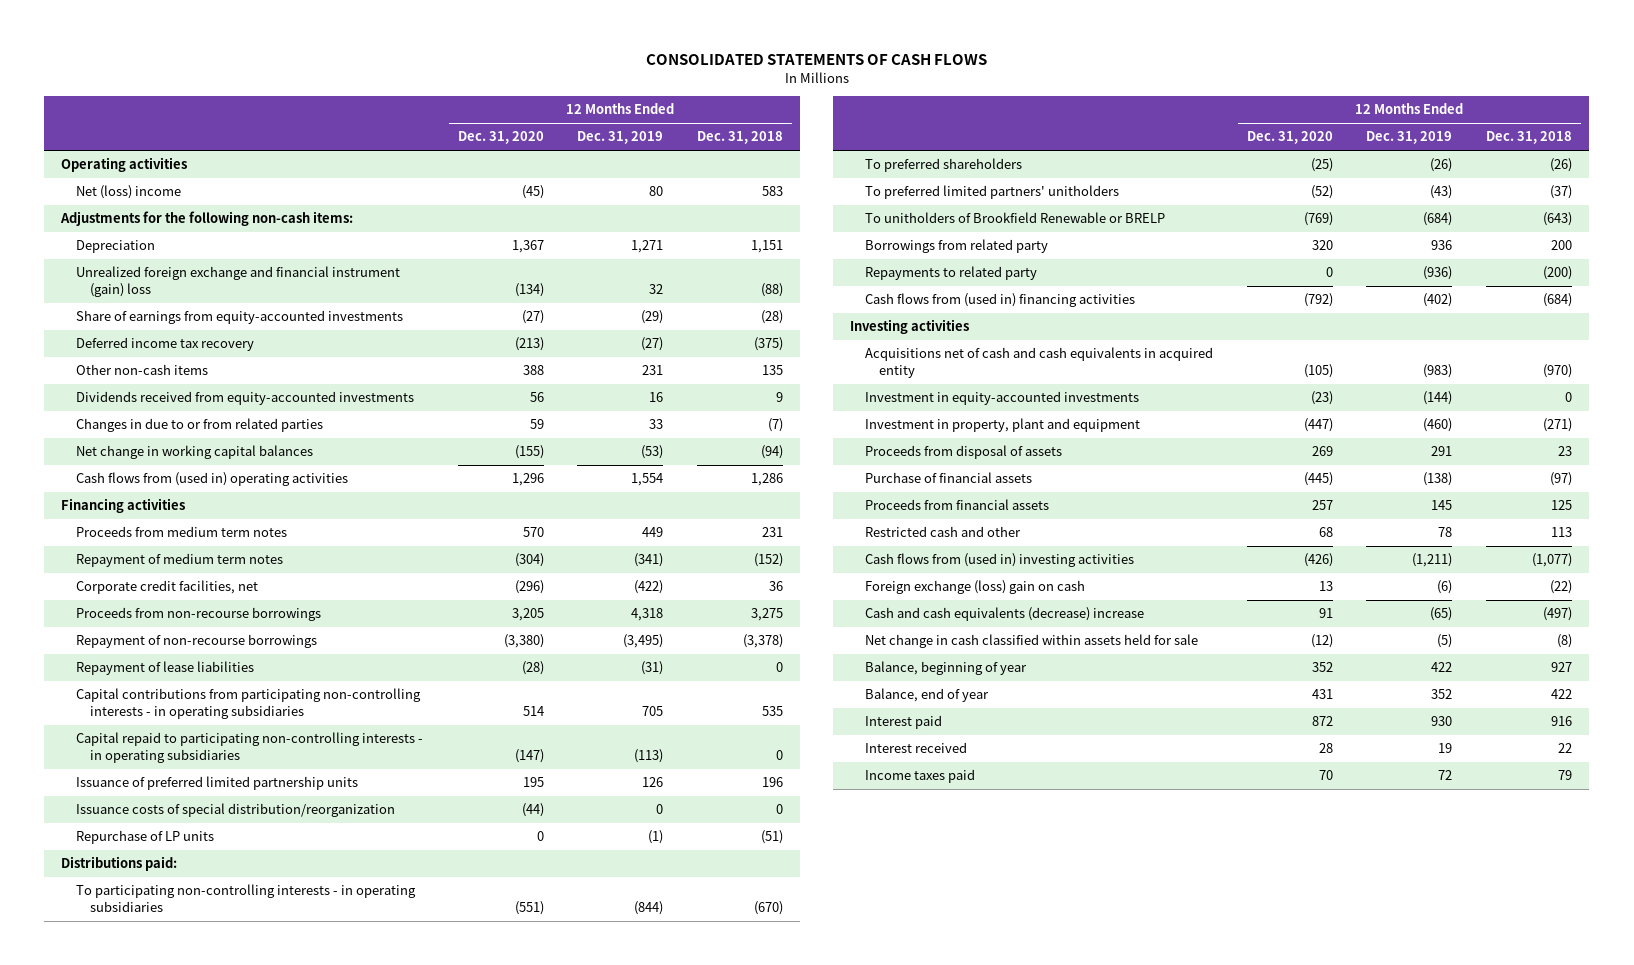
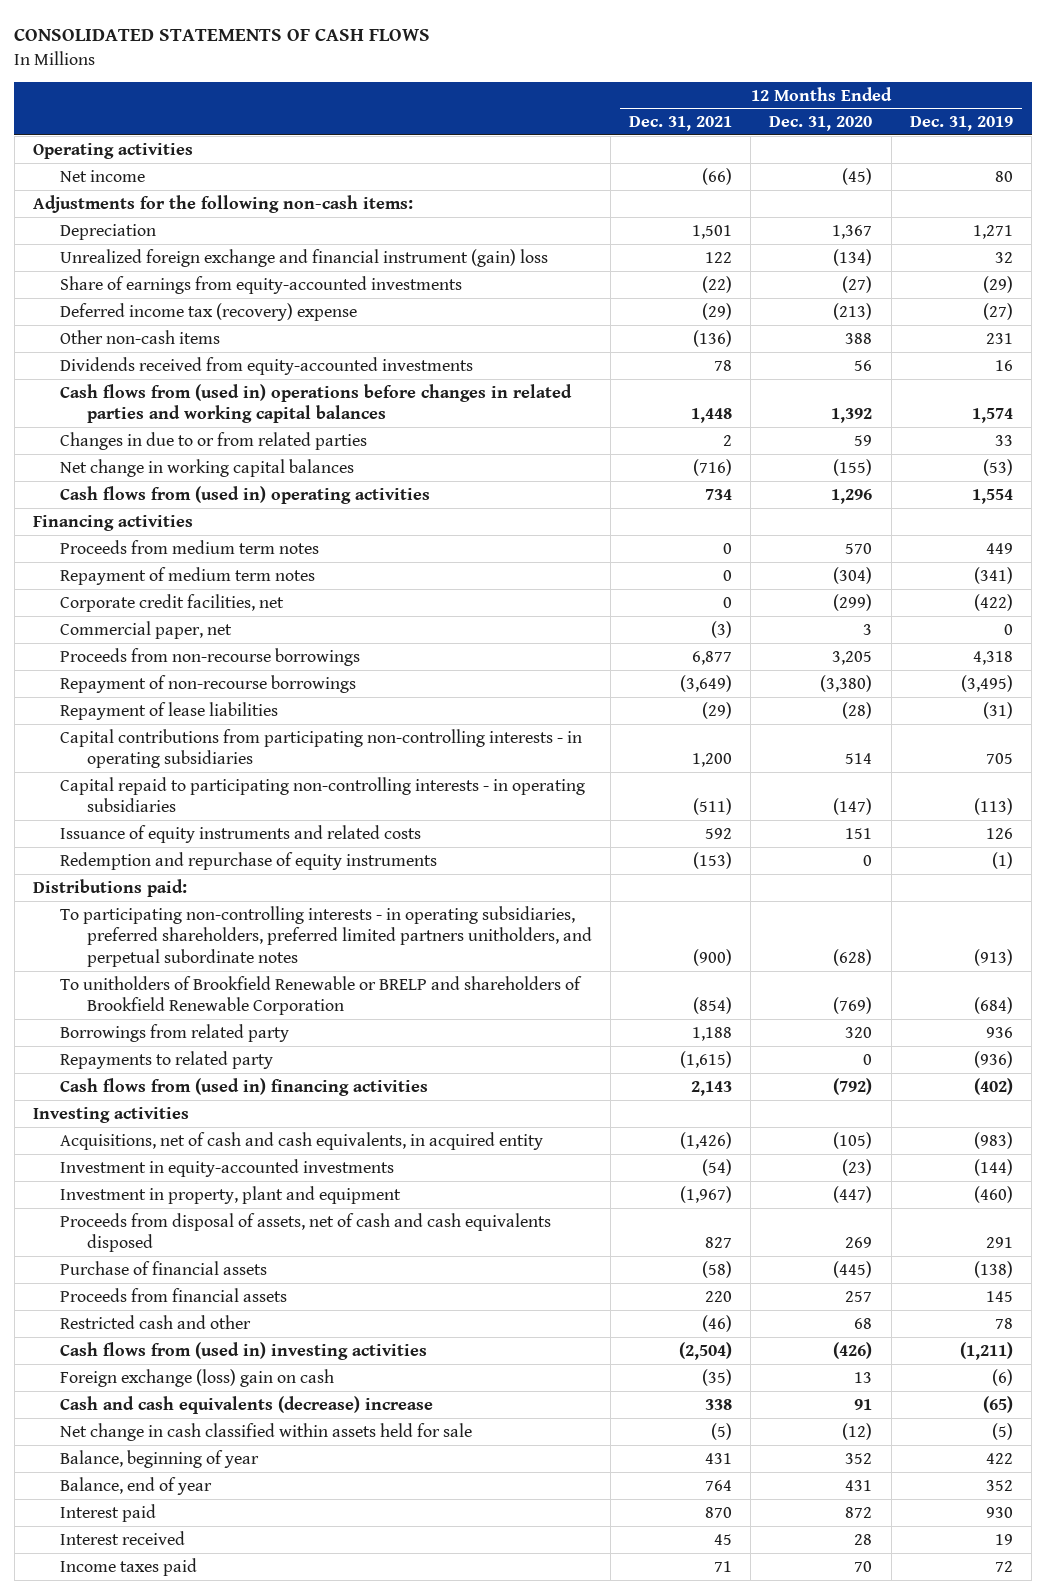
- | 12 Months Ended Dec. 31, 2020 | 12 Months Ended Dec. 31, 2019 | 12 Months Ended Dec. 31, 2018
+ | 12 Months Ended Dec. 31, 2021 | 12 Months Ended Dec. 31, 2020 | 12 Months Ended Dec. 31, 2019
- Net (loss) income | (45) | 80 | 583
+ Net income | (66) | (45) | 80
- Deferred income tax recovery | (213) | (27) | (375)
+ Deferred income tax (recovery) expense | (29) | (213) | (27)
+ Cash flows from (used in) operations before changes in related parties and working capital balances | 1,448 | 1,392 | 1,574
- Corporate credit facilities, net | (296) | (422) | 36
+ Corporate credit facilities, net | 0 | (299) | (422)
+ Commercial paper, net | (3) | 3 | 0
- Issuance of preferred limited partnership units | 195 | 126 | 196
- Issuance costs of special distribution/reorganization | (44) | 0 | 0
- Repurchase of LP units | 0 | (1) | (51)
+ Issuance of equity instruments and related costs | 592 | 151 | 126
+ Redemption and repurchase of equity instruments | (153) | 0 | (1)
- To participating non-controlling interests - in operating subsidiaries | (551) | (844) | (670)
- To preferred shareholders | (25) | (26) | (26)
- To preferred limited partners' unitholders | (52) | (43) | (37)
- To unitholders of Brookfield Renewable or BRELP | (769) | (684) | (643)
+ To participating non-controlling interests - in operating subsidiaries, preferred shareholders, preferred limited partners unitholders, and perpetual subordinate notes | (900) | (628) | (913)
+ To unitholders of Brookfield Renewable or BRELP and shareholders of Brookfield Renewable Corporation | (854) | (769) | (684)
- Acquisitions net of cash and cash equivalents in acquired entity | (105) | (983) | (970)
+ Acquisitions, net of cash and cash equivalents, in acquired entity | (1,426) | (105) | (983)
- Proceeds from disposal of assets | 269 | 291 | 23
+ Proceeds from disposal of assets, net of cash and cash equivalents disposed | 827 | 269 | 291

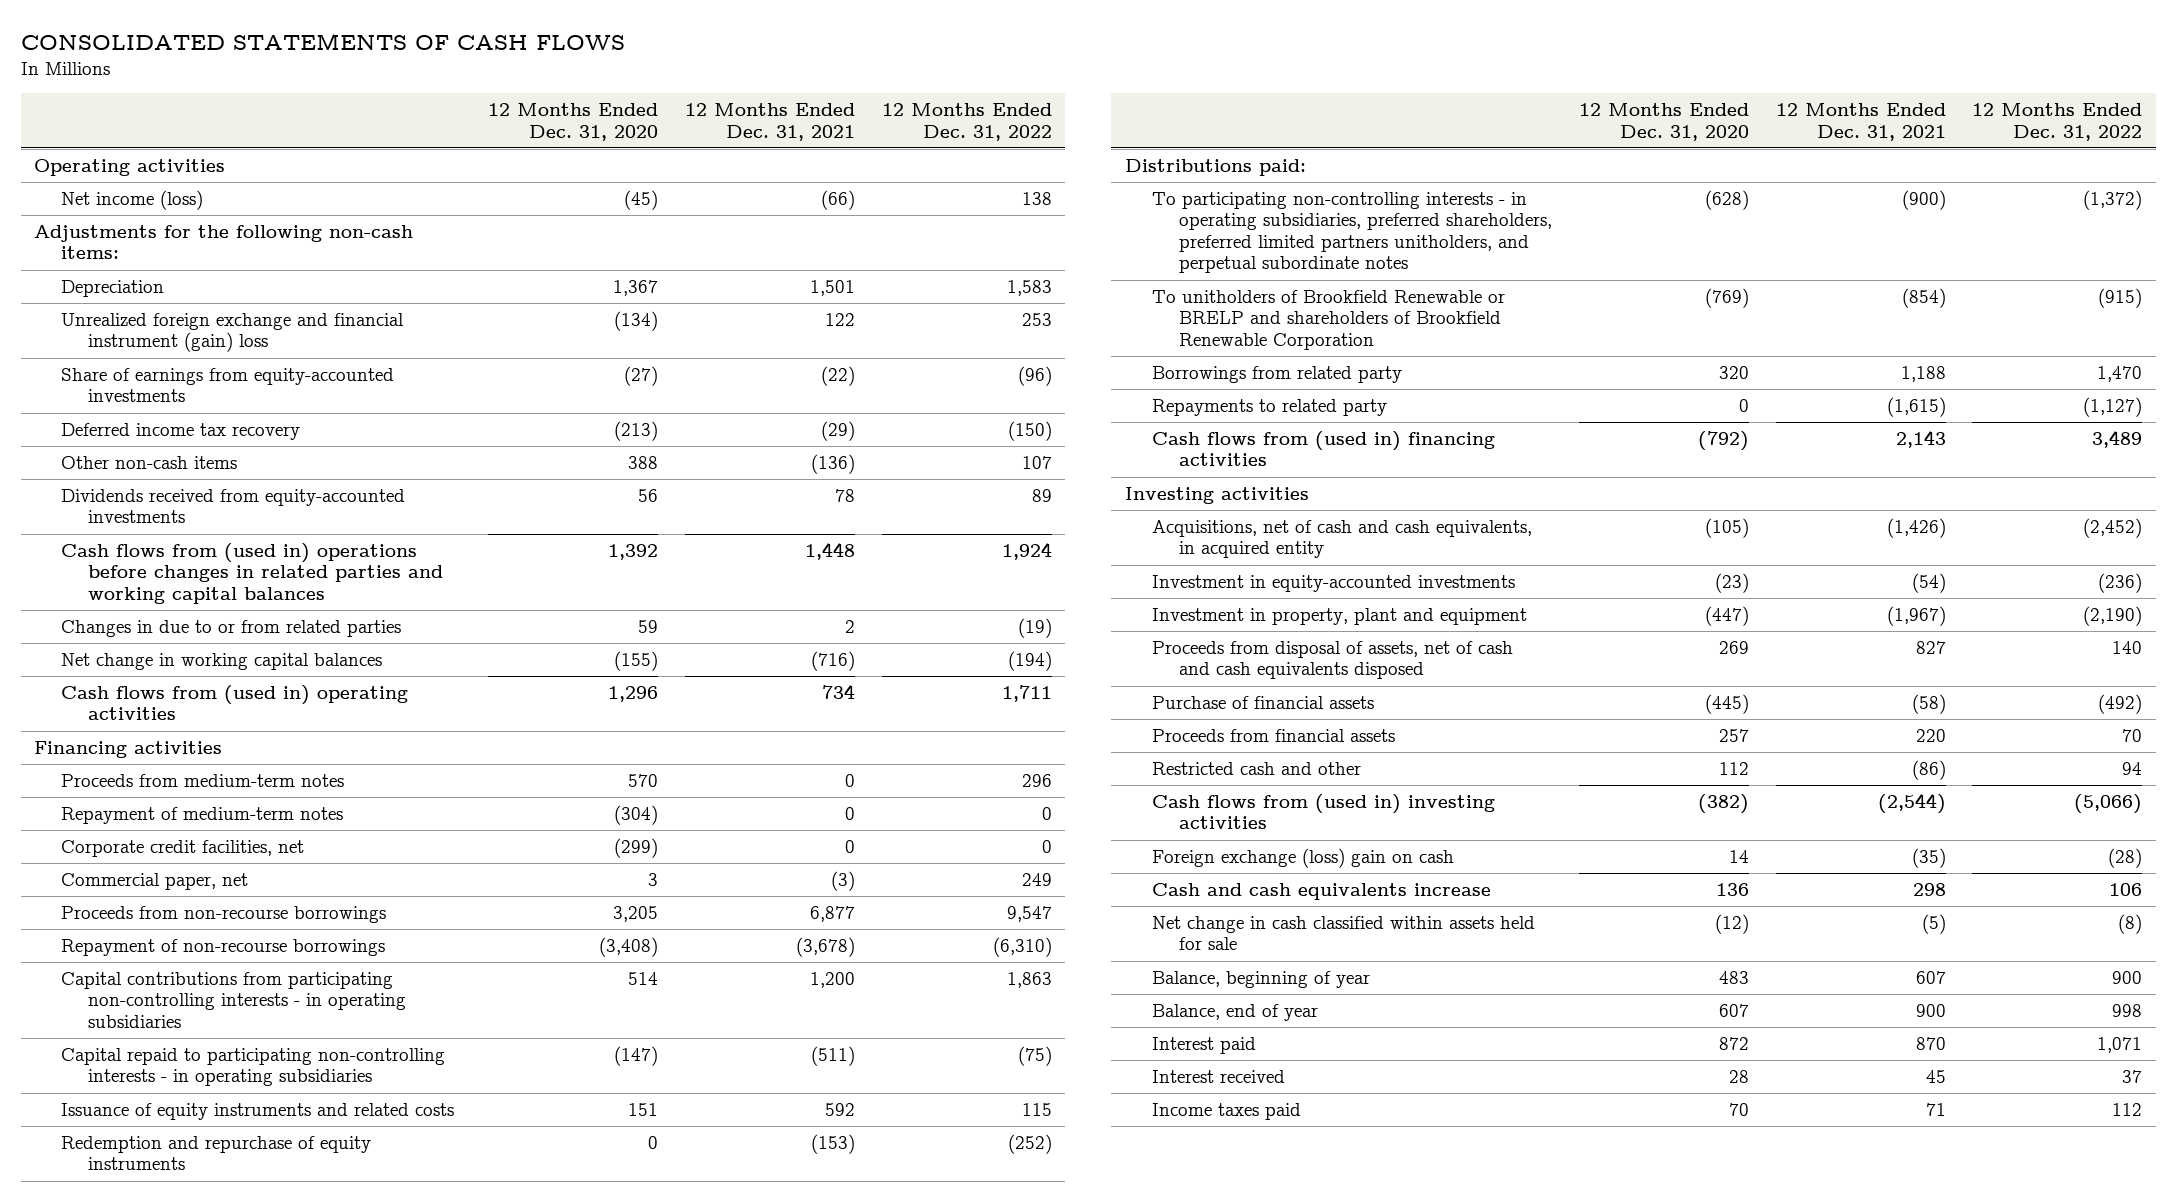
- | 12 Months Ended Dec. 31, 2021 | 12 Months Ended Dec. 31, 2020 | 12 Months Ended Dec. 31, 2019
+ | 12 Months Ended Dec. 31, 2020 | 12 Months Ended Dec. 31, 2021 | 12 Months Ended Dec. 31, 2022
- Net income | (66) | (45) | 80
+ Net income (loss) | (45) | (66) | 138
- Deferred income tax (recovery) expense | (29) | (213) | (27)
+ Deferred income tax recovery | (213) | (29) | (150)
- Proceeds from medium term notes | 0 | 570 | 449
- Repayment of medium term notes | 0 | (304) | (341)
+ Proceeds from medium-term notes | 570 | 0 | 296
+ Repayment of medium-term notes | (304) | 0 | 0
- Repayment of non-recourse borrowings | (3,649) | (3,380) | (3,495)
- Repayment of lease liabilities | (29) | (28) | (31)
+ Repayment of non-recourse borrowings | (3,408) | (3,678) | (6,310)
- Restricted cash and other | (46) | 68 | 78
- Cash flows from (used in) investing activities | (2,504) | (426) | (1,211)
- Foreign exchange (loss) gain on cash | (35) | 13 | (6)
- Cash and cash equivalents (decrease) increase | 338 | 91 | (65)
+ Restricted cash and other | 112 | (86) | 94
+ Cash flows from (used in) investing activities | (382) | (2,544) | (5,066)
+ Foreign exchange (loss) gain on cash | 14 | (35) | (28)
+ Cash and cash equivalents increase | 136 | 298 | 106
- Balance, beginning of year | 431 | 352 | 422
- Balance, end of year | 764 | 431 | 352
+ Balance, beginning of year | 483 | 607 | 900
+ Balance, end of year | 607 | 900 | 998

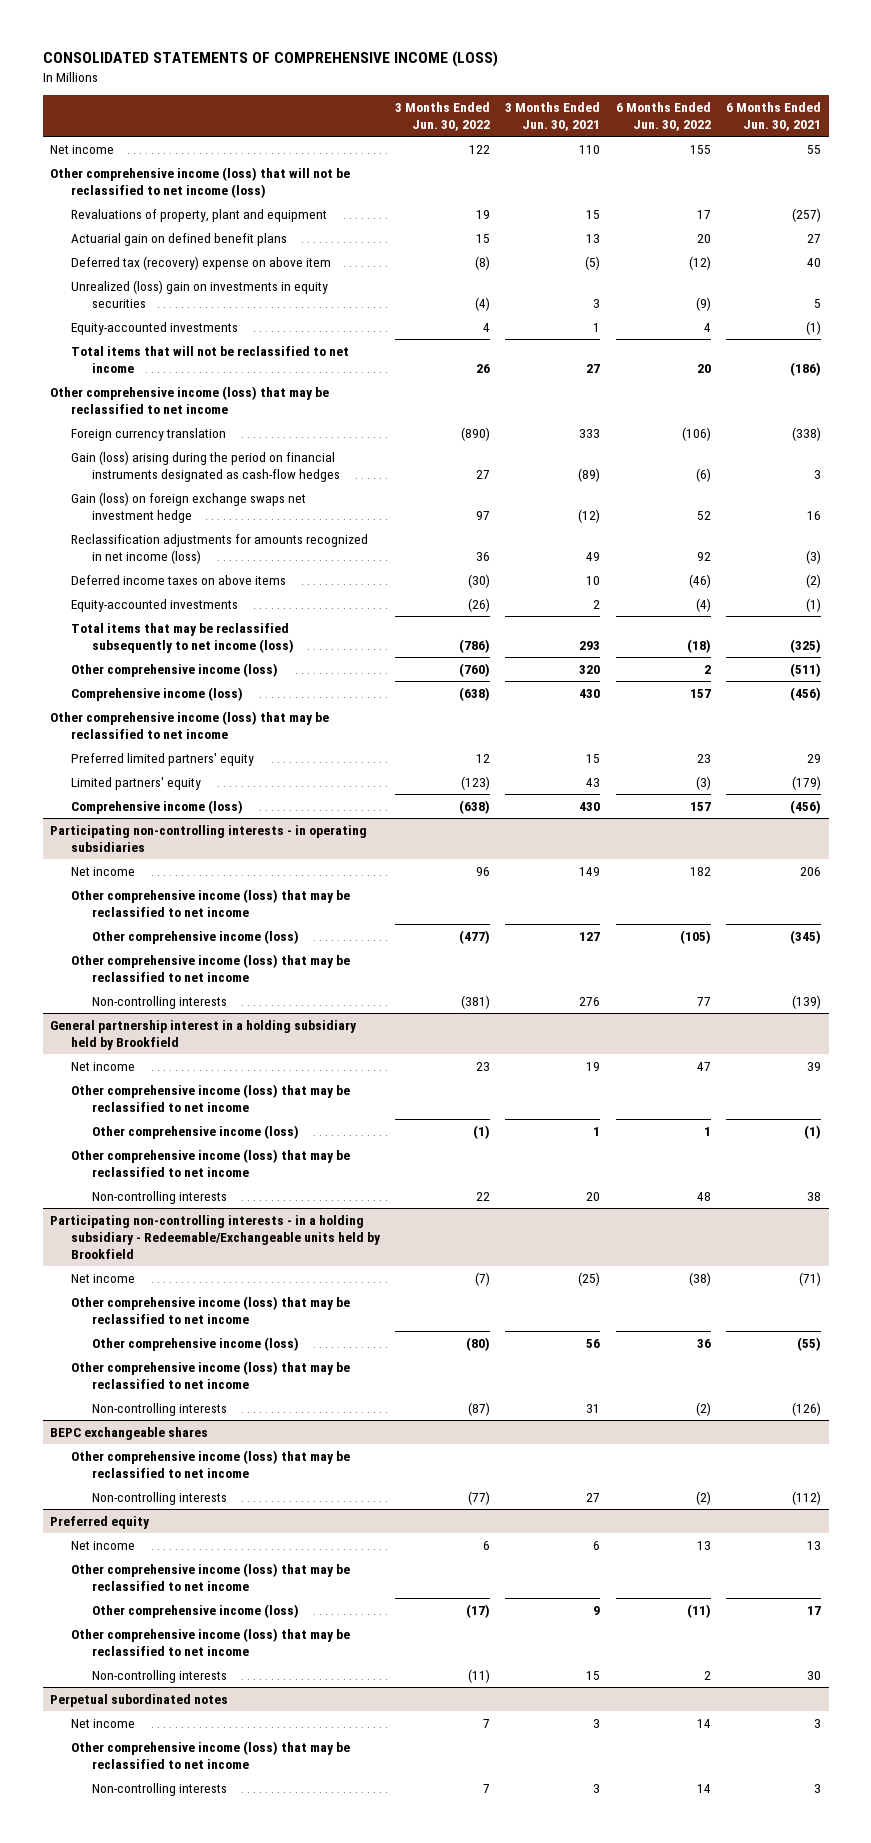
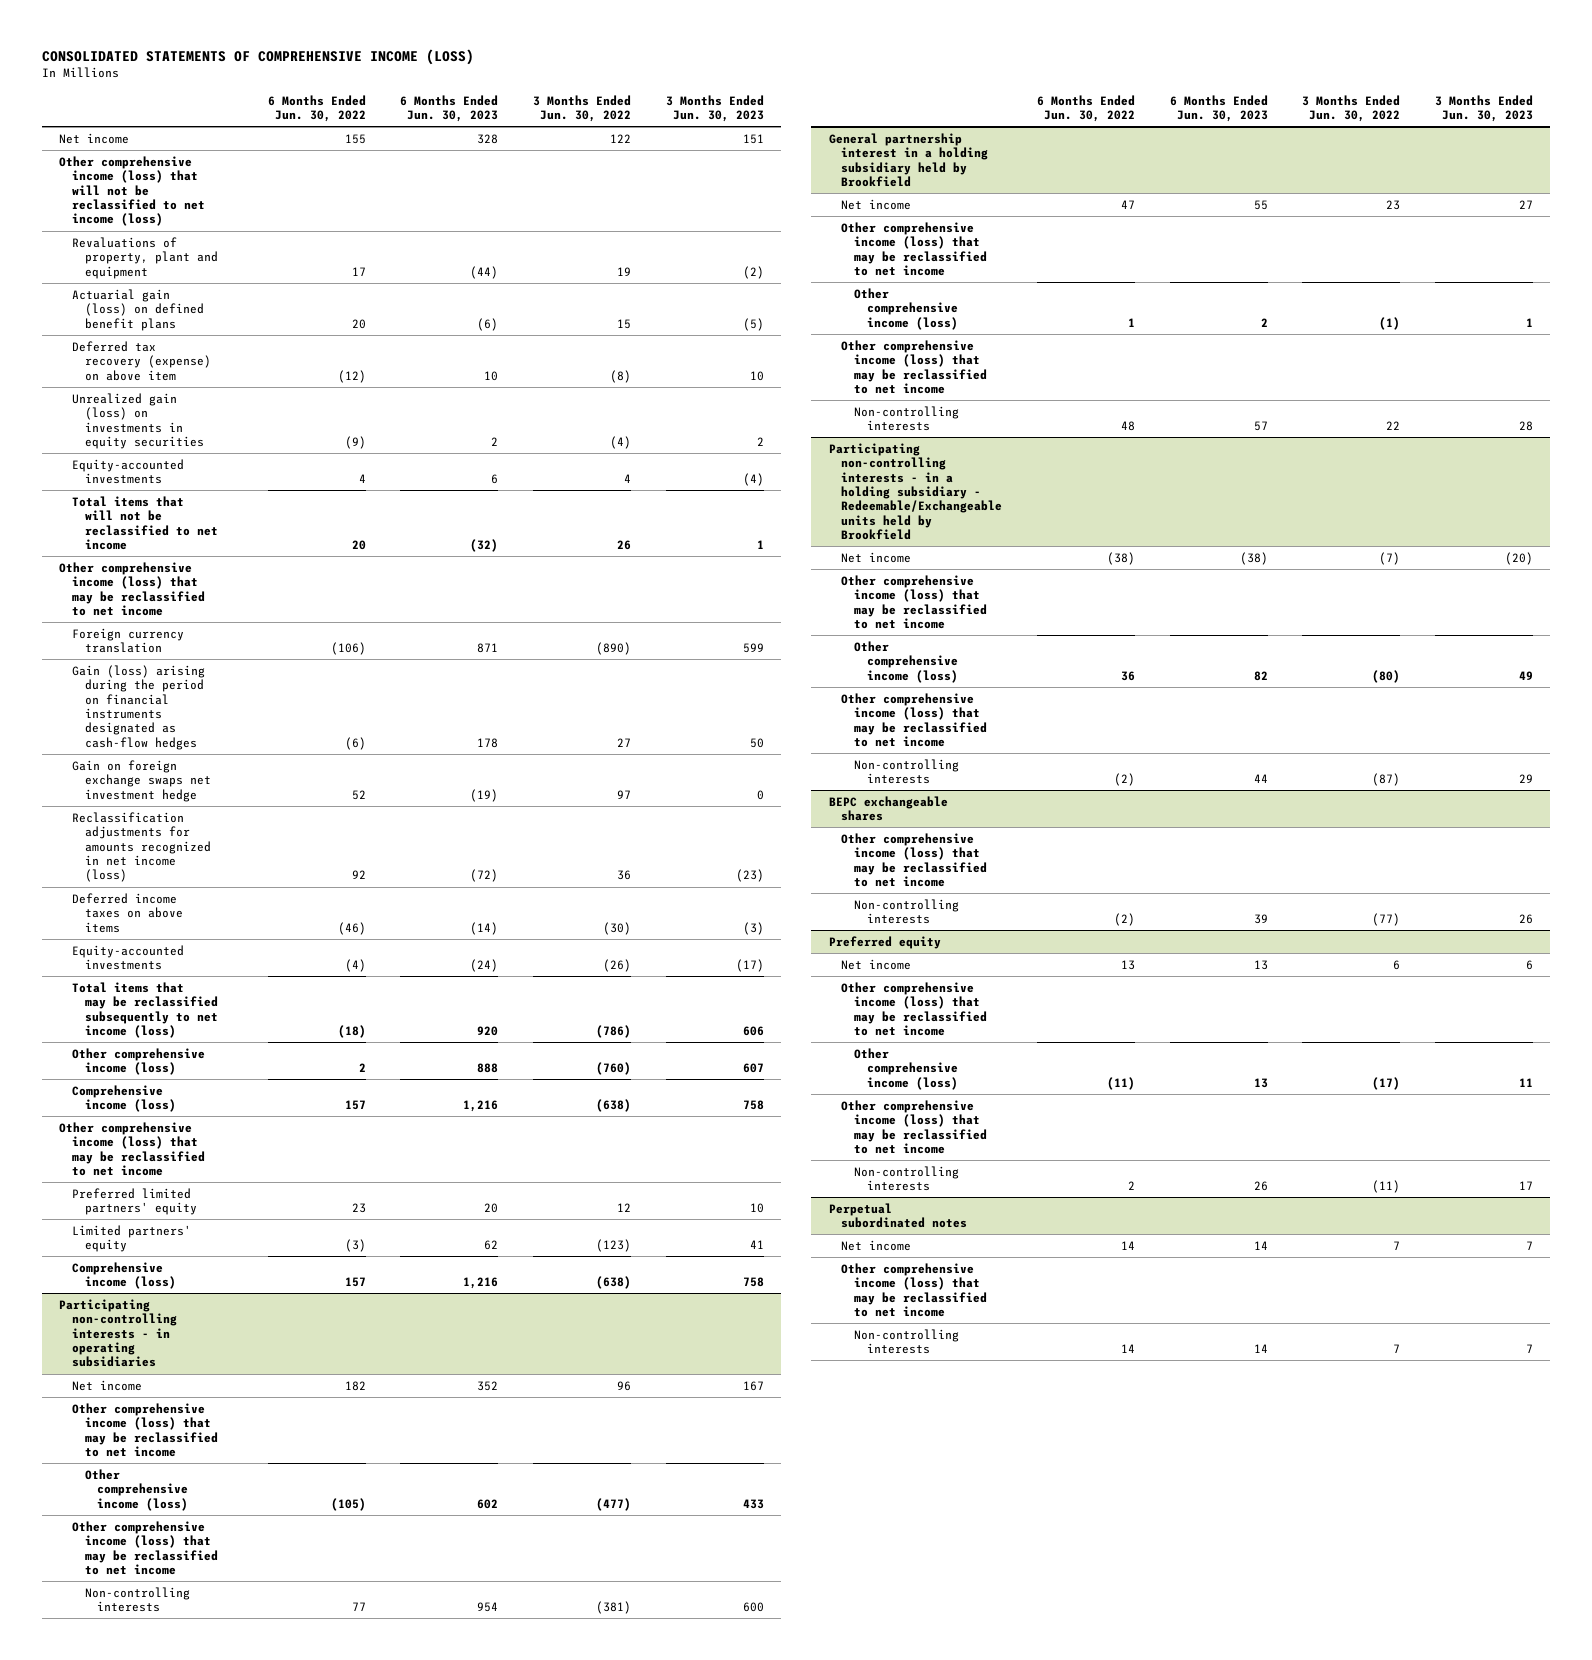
- | 3 Months Ended Jun. 30, 2022 | 3 Months Ended Jun. 30, 2021 | 6 Months Ended Jun. 30, 2022 | 6 Months Ended Jun. 30, 2021
+ | 6 Months Ended Jun. 30, 2022 | 6 Months Ended Jun. 30, 2023 | 3 Months Ended Jun. 30, 2022 | 3 Months Ended Jun. 30, 2023
- Actuarial gain on defined benefit plans | 15 | 13 | 20 | 27
- Deferred tax (recovery) expense on above item | (8) | (5) | (12) | 40
- Unrealized (loss) gain on investments in equity securities | (4) | 3 | (9) | 5
+ Actuarial gain (loss) on defined benefit plans | 20 | (6) | 15 | (5)
+ Deferred tax recovery (expense) on above item | (12) | 10 | (8) | 10
+ Unrealized gain (loss) on investments in equity securities | (9) | 2 | (4) | 2
- Gain (loss) on foreign exchange swaps net investment hedge | 97 | (12) | 52 | 16
+ Gain on foreign exchange swaps net investment hedge | 52 | (19) | 97 | 0

